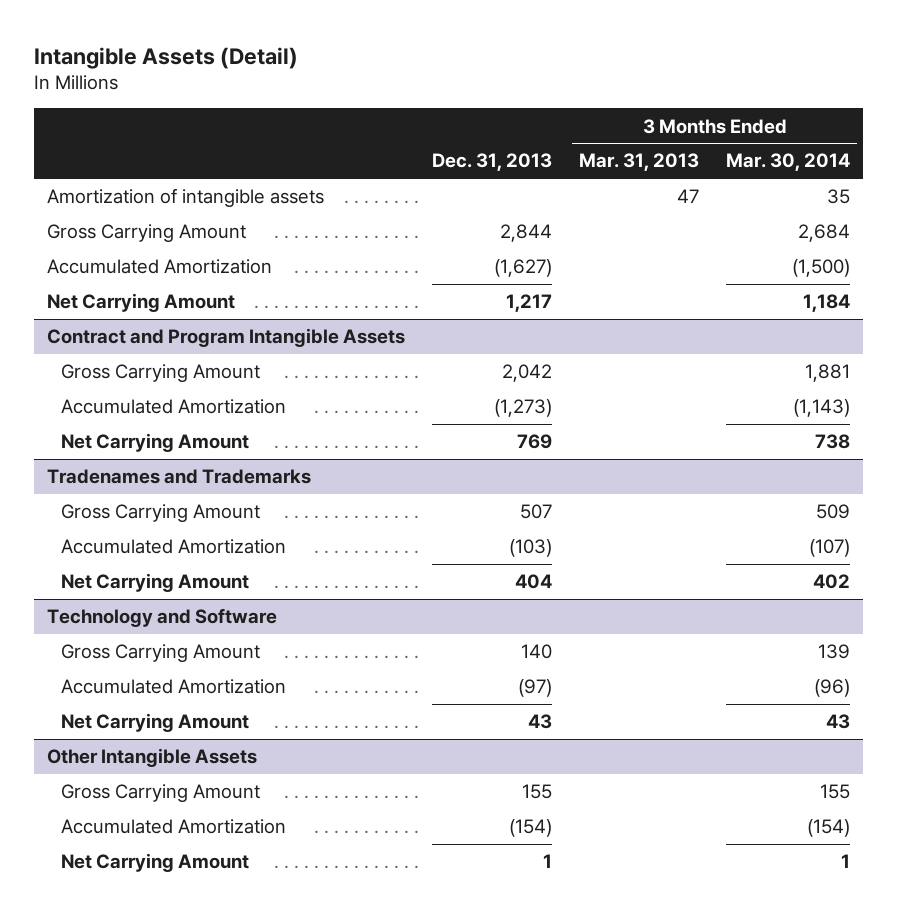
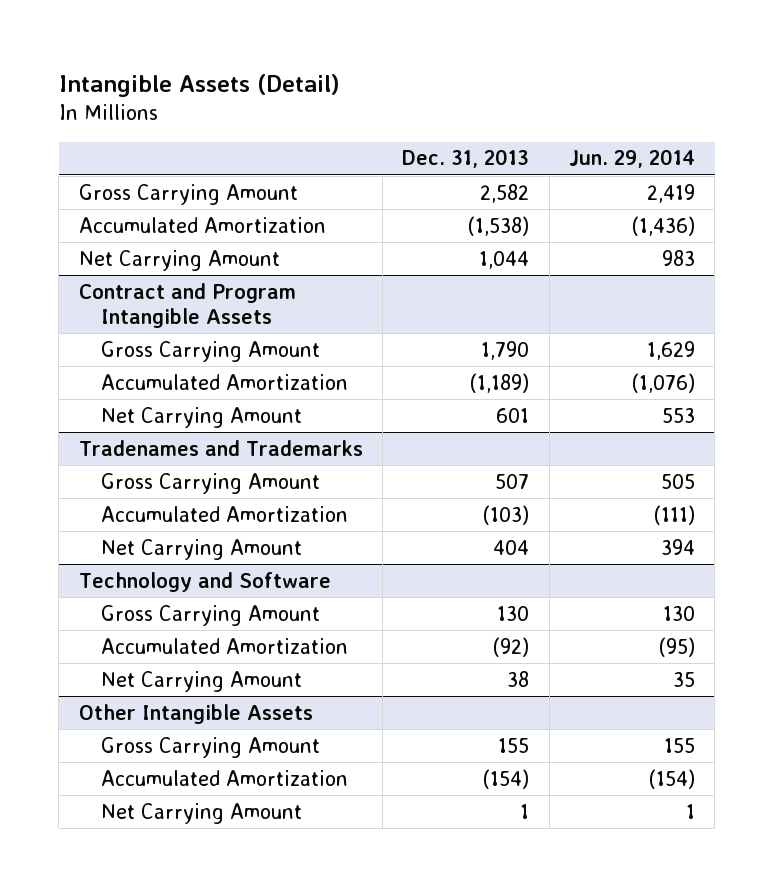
- | Dec. 31, 2013 | 3 Months Ended Mar. 31, 2013 | 3 Months Ended Mar. 30, 2014
+ | Dec. 31, 2013 | Jun. 29, 2014
- Amortization of intangible assets | | 47 | 35
- Gross Carrying Amount | 2,844 | | 2,684
- Accumulated Amortization | (1,627) | | (1,500)
- Net Carrying Amount | 1,217 | | 1,184
+ Gross Carrying Amount | 2,582 | 2,419
+ Accumulated Amortization | (1,538) | (1,436)
+ Net Carrying Amount | 1,044 | 983
@ Contract and Program Intangible Assets
- Gross Carrying Amount | 2,042 | | 1,881
- Accumulated Amortization | (1,273) | | (1,143)
- Net Carrying Amount | 769 | | 738
+ Gross Carrying Amount | 1,790 | 1,629
+ Accumulated Amortization | (1,189) | (1,076)
+ Net Carrying Amount | 601 | 553
@ Technology and Software
- Gross Carrying Amount | 140 | | 139
- Accumulated Amortization | (97) | | (96)
- Net Carrying Amount | 43 | | 43
+ Gross Carrying Amount | 130 | 130
+ Accumulated Amortization | (92) | (95)
+ Net Carrying Amount | 38 | 35

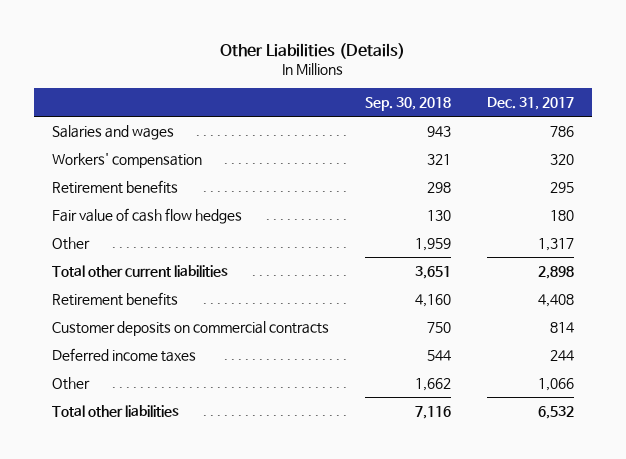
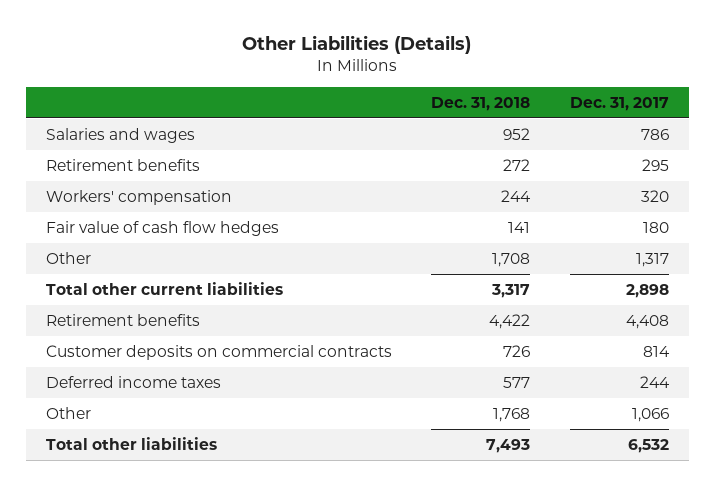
- | Sep. 30, 2018 | Dec. 31, 2017
+ | Dec. 31, 2018 | Dec. 31, 2017
moved down: Workers' compensation | 244 | 320

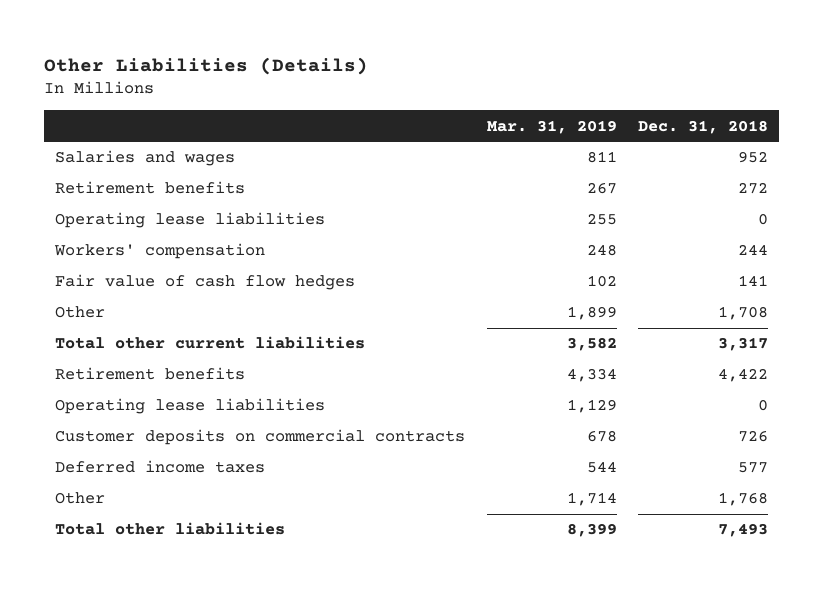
- | Dec. 31, 2018 | Dec. 31, 2017
+ | Mar. 31, 2019 | Dec. 31, 2018
+ Operating lease liabilities | 255 | 0
+ Operating lease liabilities | 1,129 | 0

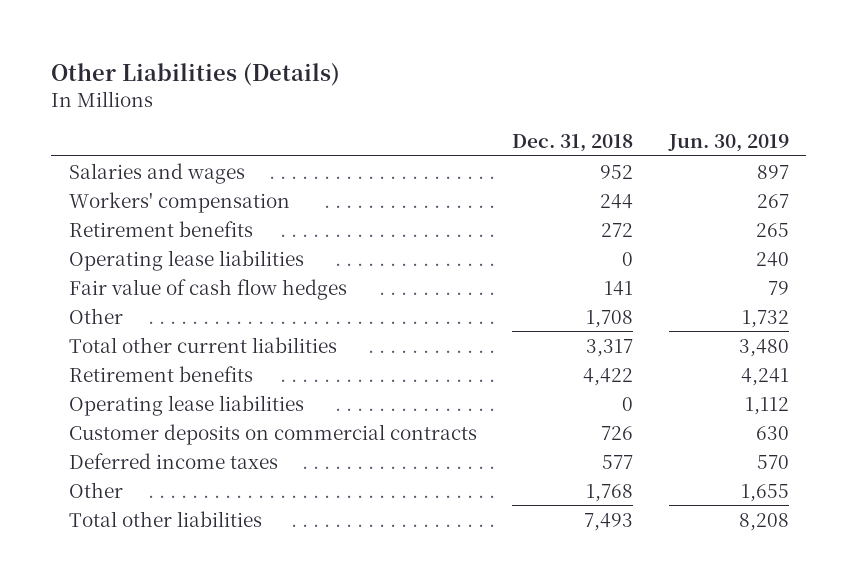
- | Mar. 31, 2019 | Dec. 31, 2018
+ | Dec. 31, 2018 | Jun. 30, 2019
moved up: Workers' compensation | 244 | 267

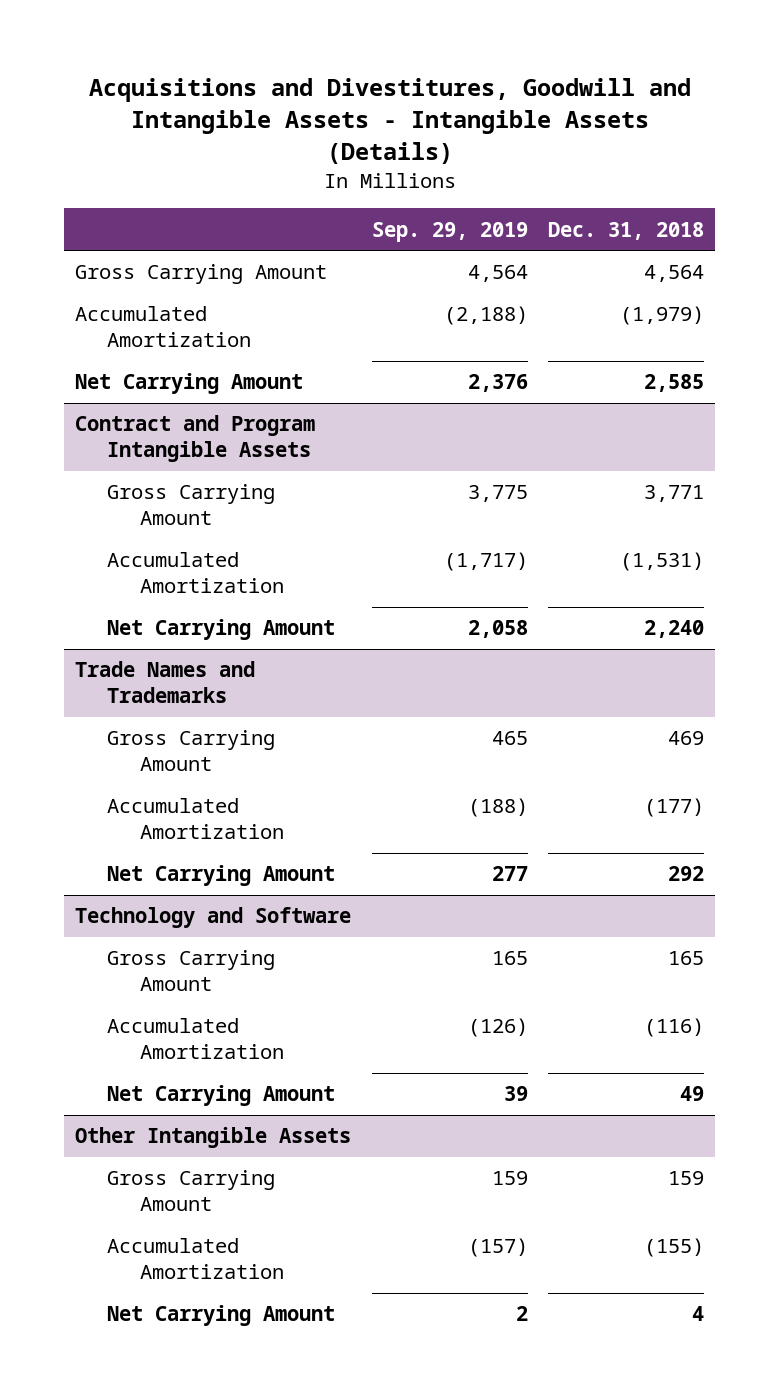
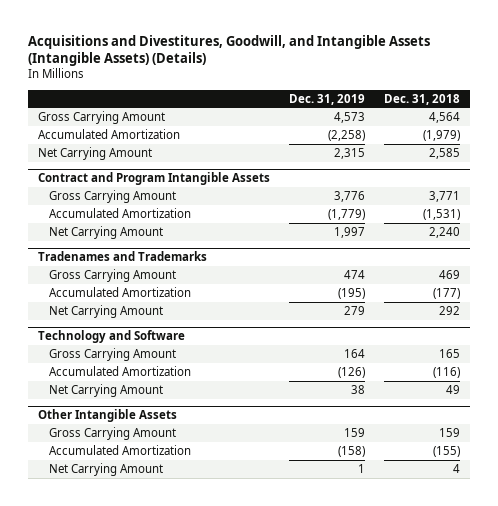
- Acquisitions and Divestitures, Goodwill and Intangible Assets - Intangible Assets (Details)
+ Acquisitions and Divestitures, Goodwill, and Intangible Assets (Intangible Assets) (Details)
- | Sep. 29, 2019 | Dec. 31, 2018
+ | Dec. 31, 2019 | Dec. 31, 2018
- Trade Names and Trademarks
+ Tradenames and Trademarks

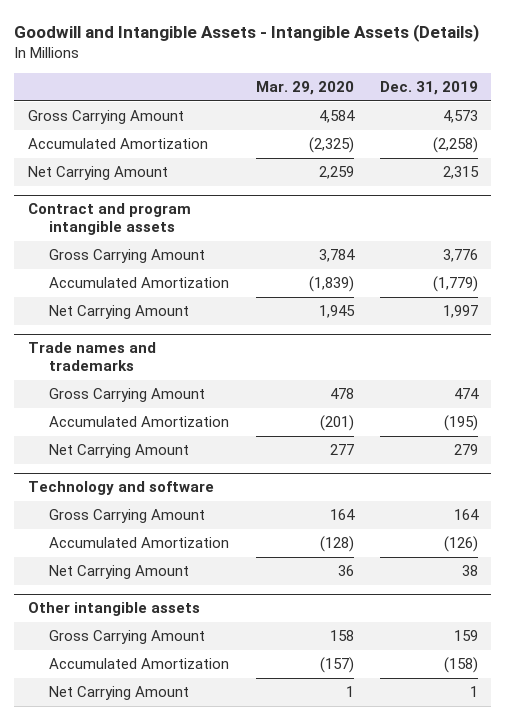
- Acquisitions and Divestitures, Goodwill, and Intangible Assets (Intangible Assets) (Details)
+ Goodwill and Intangible Assets - Intangible Assets (Details)
- | Dec. 31, 2019 | Dec. 31, 2018
+ | Mar. 29, 2020 | Dec. 31, 2019
- Contract and Program Intangible Assets
+ Contract and program intangible assets
- Tradenames and Trademarks
+ Trade names and trademarks
- Technology and Software
+ Technology and software
- Other Intangible Assets
+ Other intangible assets

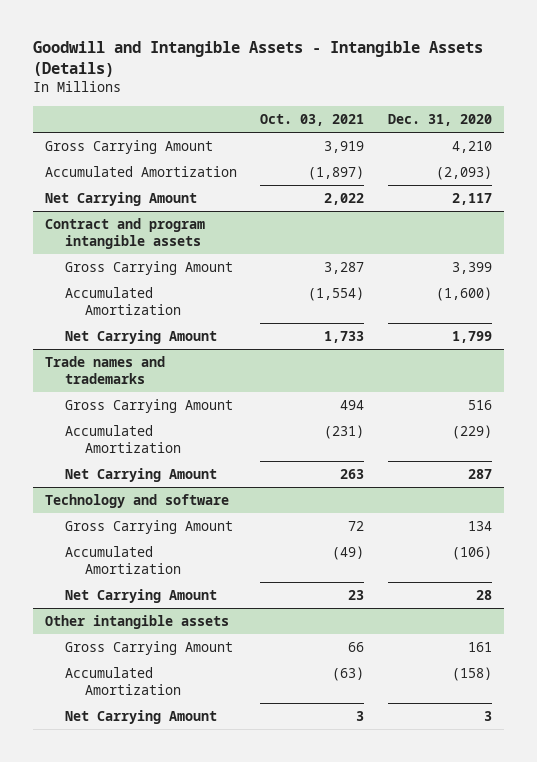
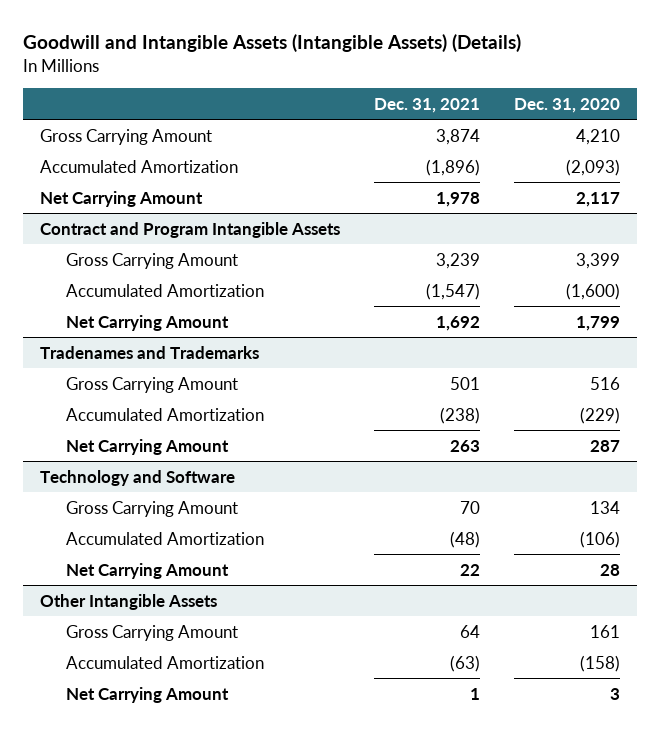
- Goodwill and Intangible Assets - Intangible Assets (Details)
+ Goodwill and Intangible Assets (Intangible Assets) (Details)
- | Oct. 03, 2021 | Dec. 31, 2020
+ | Dec. 31, 2021 | Dec. 31, 2020
- Contract and program intangible assets
+ Contract and Program Intangible Assets
- Trade names and trademarks
+ Tradenames and Trademarks
- Technology and software
+ Technology and Software
- Other intangible assets
+ Other Intangible Assets

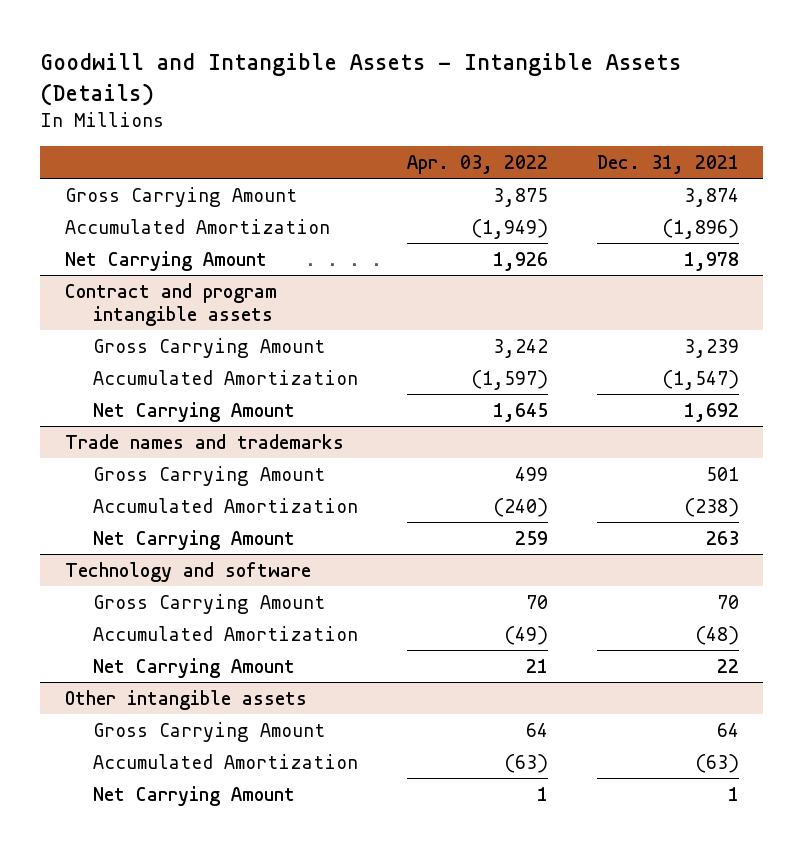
- Goodwill and Intangible Assets (Intangible Assets) (Details)
+ Goodwill and Intangible Assets - Intangible Assets (Details)
- | Dec. 31, 2021 | Dec. 31, 2020
+ | Apr. 03, 2022 | Dec. 31, 2021
- Contract and Program Intangible Assets
+ Contract and program intangible assets
- Tradenames and Trademarks
+ Trade names and trademarks
- Technology and Software
+ Technology and software
- Other Intangible Assets
+ Other intangible assets

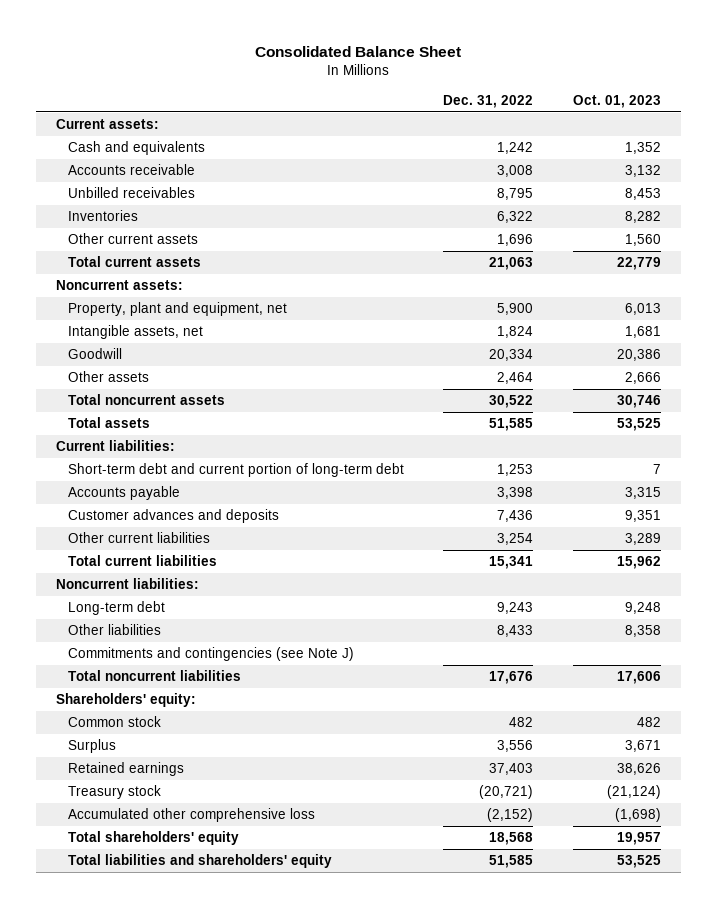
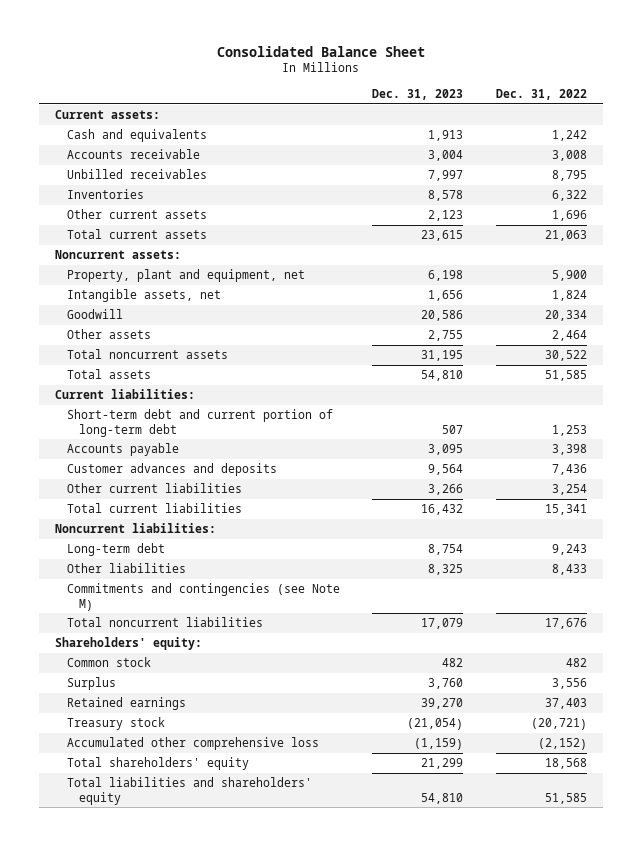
- | Dec. 31, 2022 | Oct. 01, 2023
+ | Dec. 31, 2023 | Dec. 31, 2022
- Commitments and contingencies (see Note J)
+ Commitments and contingencies (see Note M)

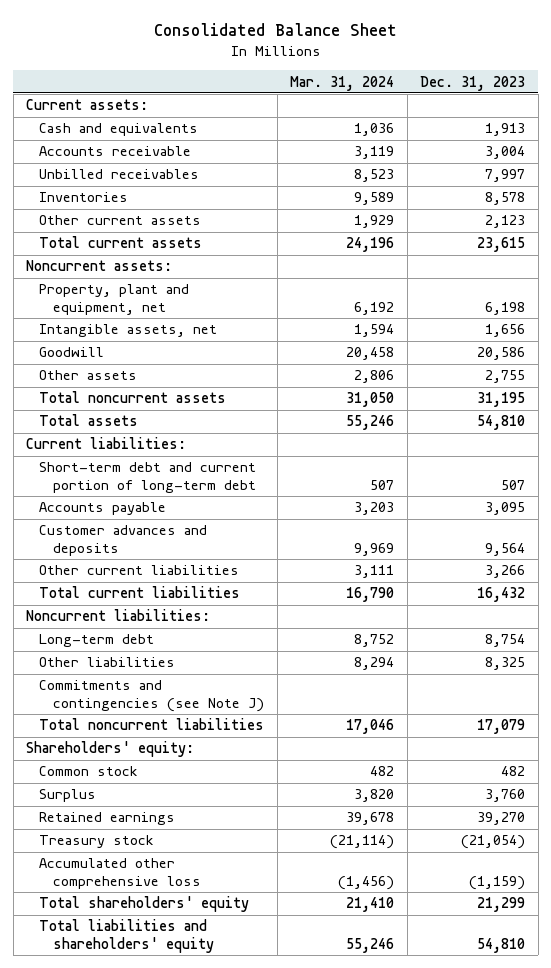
- | Dec. 31, 2023 | Dec. 31, 2022
+ | Mar. 31, 2024 | Dec. 31, 2023
- Commitments and contingencies (see Note M)
+ Commitments and contingencies (see Note J)

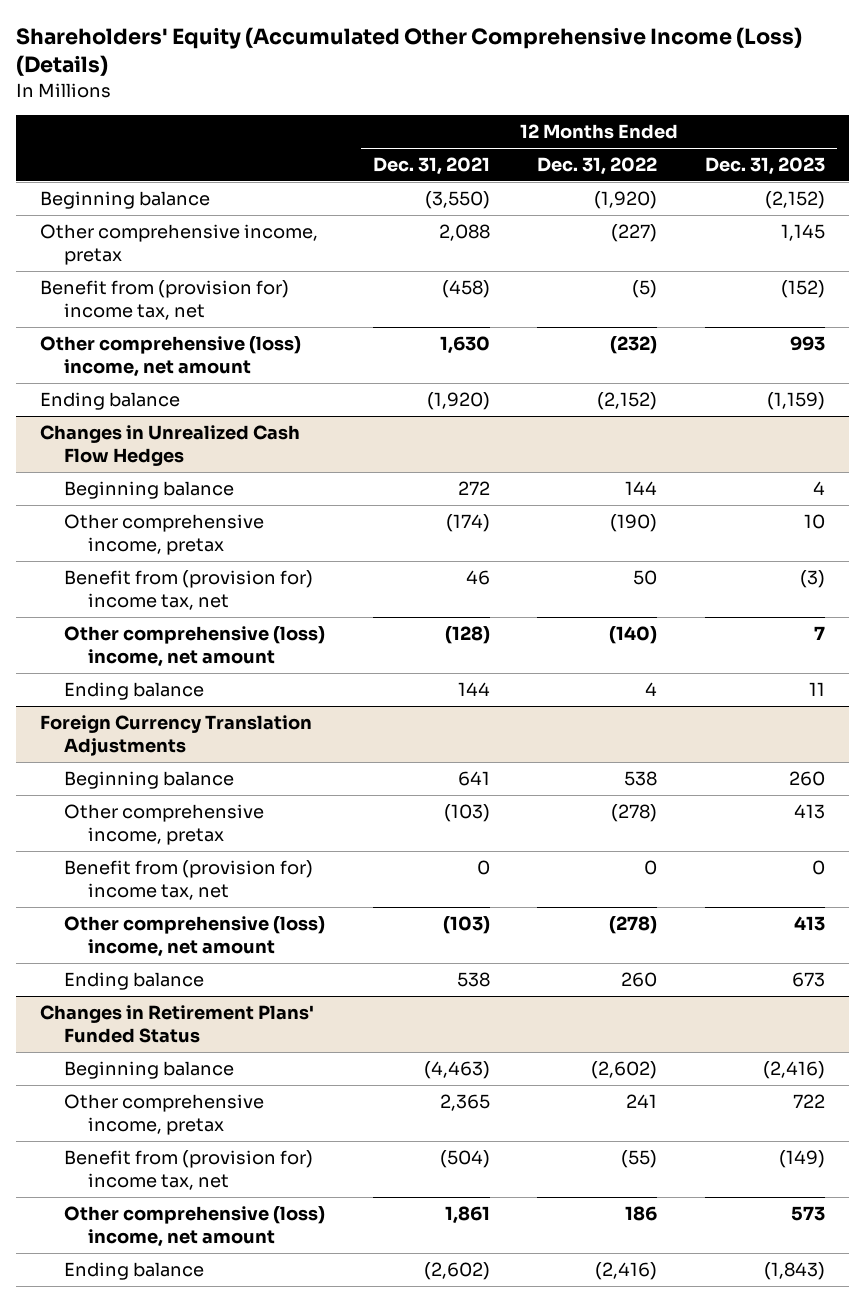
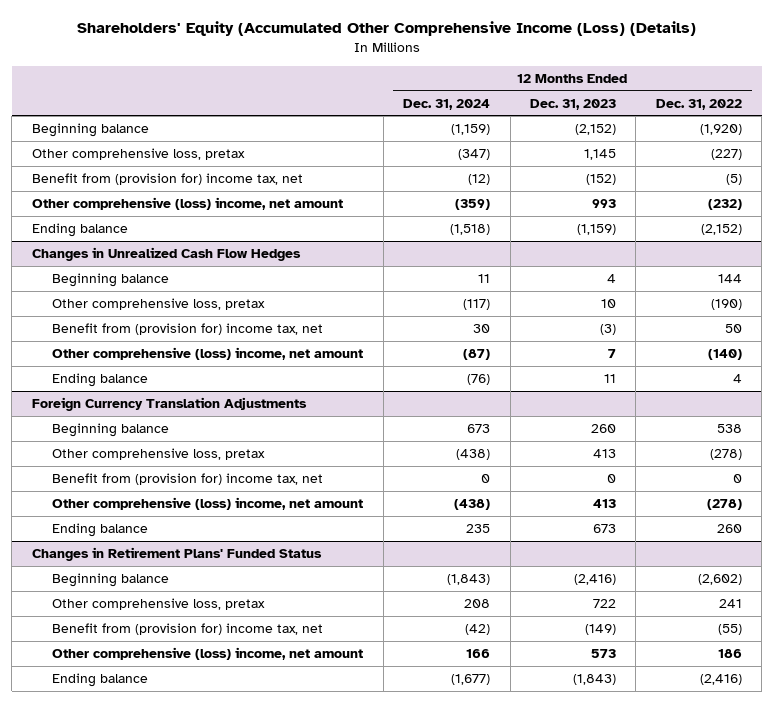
- | 12 Months Ended Dec. 31, 2021 | 12 Months Ended Dec. 31, 2022 | 12 Months Ended Dec. 31, 2023
+ | 12 Months Ended Dec. 31, 2024 | 12 Months Ended Dec. 31, 2023 | 12 Months Ended Dec. 31, 2022
- Other comprehensive income, pretax | 2,088 | (227) | 1,145
+ Other comprehensive loss, pretax | (347) | 1,145 | (227)
@ Changes in Unrealized Cash Flow Hedges
- Other comprehensive income, pretax | (174) | (190) | 10
+ Other comprehensive loss, pretax | (117) | 10 | (190)
@ Foreign Currency Translation Adjustments
- Other comprehensive income, pretax | (103) | (278) | 413
+ Other comprehensive loss, pretax | (438) | 413 | (278)
@ Changes in Retirement Plans' Funded Status
- Other comprehensive income, pretax | 2,365 | 241 | 722
+ Other comprehensive loss, pretax | 208 | 722 | 241

